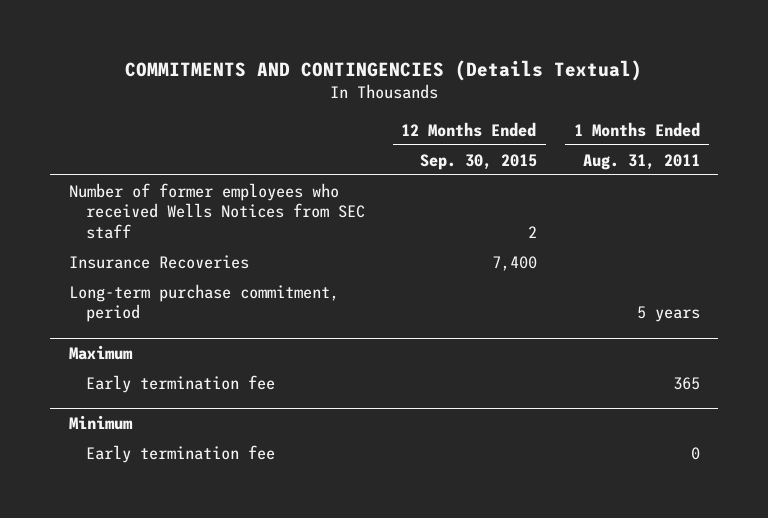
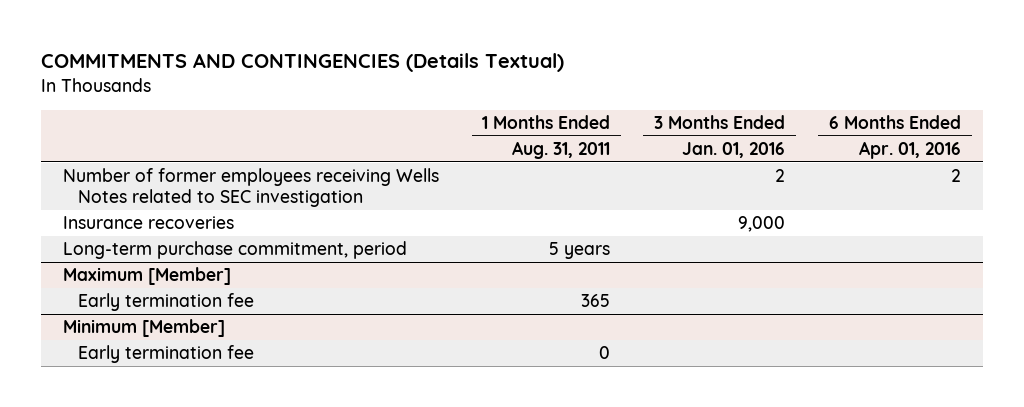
- | 12 Months Ended Sep. 30, 2015 | 1 Months Ended Aug. 31, 2011
+ | 1 Months Ended Aug. 31, 2011 | 3 Months Ended Jan. 01, 2016 | 6 Months Ended Apr. 01, 2016
- Number of former employees who received Wells Notices from SEC staff | 2 |
- Insurance Recoveries | 7,400 |
+ Number of former employees receiving Wells Notes related to SEC investigation | | 2 | 2
+ Insurance recoveries | | 9,000 |
- Maximum
+ Maximum [Member]
- Minimum
+ Minimum [Member]

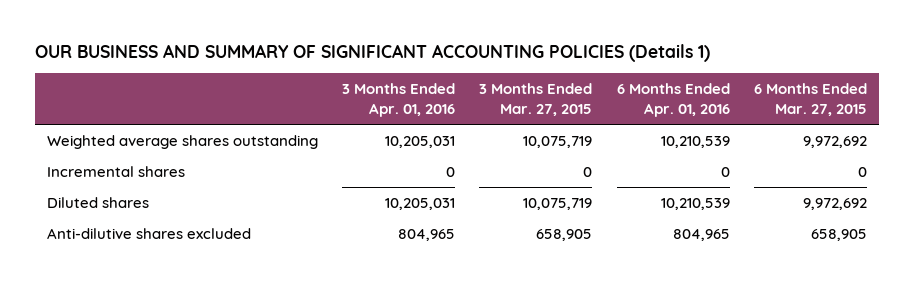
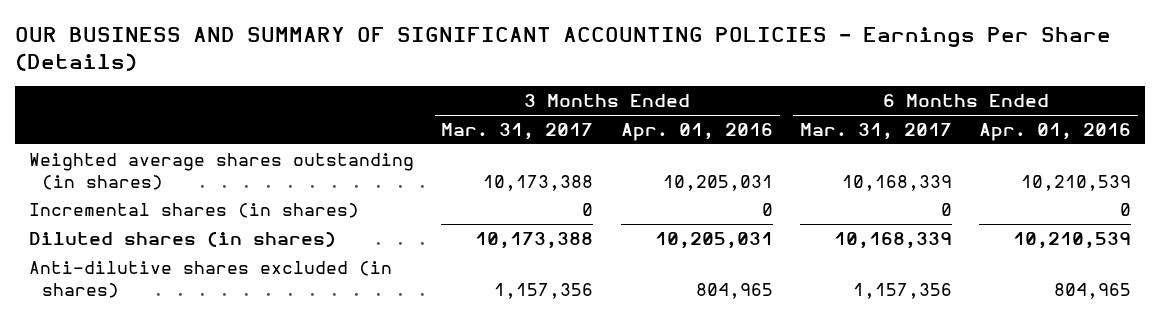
- OUR BUSINESS AND SUMMARY OF SIGNIFICANT ACCOUNTING POLICIES (Details 1)
+ OUR BUSINESS AND SUMMARY OF SIGNIFICANT ACCOUNTING POLICIES - Earnings Per Share (Details)
- | 3 Months Ended Apr. 01, 2016 | 3 Months Ended Mar. 27, 2015 | 6 Months Ended Apr. 01, 2016 | 6 Months Ended Mar. 27, 2015
+ | 3 Months Ended Mar. 31, 2017 | 3 Months Ended Apr. 01, 2016 | 6 Months Ended Mar. 31, 2017 | 6 Months Ended Apr. 01, 2016
- Weighted average shares outstanding | 10,205,031 | 10,075,719 | 10,210,539 | 9,972,692
- Incremental shares | 0 | 0 | 0 | 0
- Diluted shares | 10,205,031 | 10,075,719 | 10,210,539 | 9,972,692
- Anti-dilutive shares excluded | 804,965 | 658,905 | 804,965 | 658,905
+ Weighted average shares outstanding (in shares) | 10,173,388 | 10,205,031 | 10,168,339 | 10,210,539
+ Incremental shares (in shares) | 0 | 0 | 0 | 0
+ Diluted shares (in shares) | 10,173,388 | 10,205,031 | 10,168,339 | 10,210,539
+ Anti-dilutive shares excluded (in shares) | 1,157,356 | 804,965 | 1,157,356 | 804,965

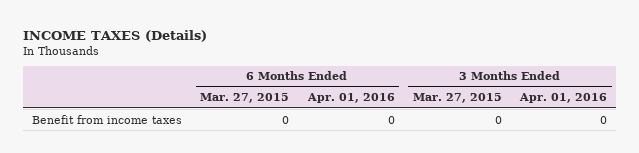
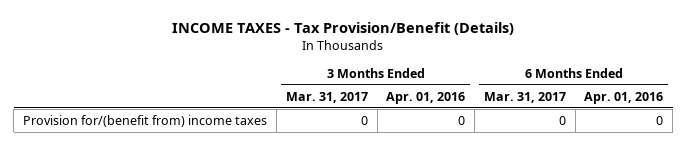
- INCOME TAXES (Details)
+ INCOME TAXES - Tax Provision/Benefit (Details)
- | 6 Months Ended Mar. 27, 2015 | 6 Months Ended Apr. 01, 2016 | 3 Months Ended Mar. 27, 2015 | 3 Months Ended Apr. 01, 2016
+ | 3 Months Ended Mar. 31, 2017 | 3 Months Ended Apr. 01, 2016 | 6 Months Ended Mar. 31, 2017 | 6 Months Ended Apr. 01, 2016
- Benefit from income taxes | 0 | 0 | 0 | 0
+ Provision for/(benefit from) income taxes | 0 | 0 | 0 | 0

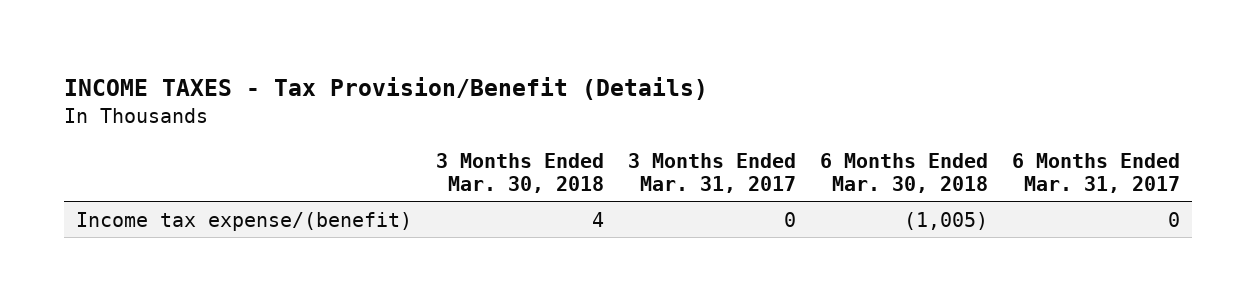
- | 3 Months Ended Mar. 31, 2017 | 3 Months Ended Apr. 01, 2016 | 6 Months Ended Mar. 31, 2017 | 6 Months Ended Apr. 01, 2016
+ | 3 Months Ended Mar. 30, 2018 | 3 Months Ended Mar. 31, 2017 | 6 Months Ended Mar. 30, 2018 | 6 Months Ended Mar. 31, 2017
- Provision for/(benefit from) income taxes | 0 | 0 | 0 | 0
+ Income tax expense/(benefit) | 4 | 0 | (1,005) | 0

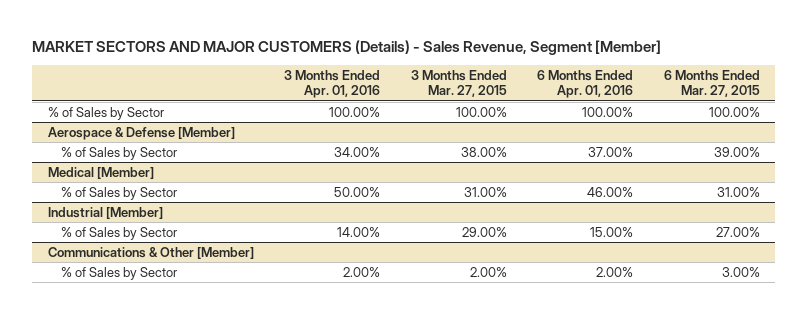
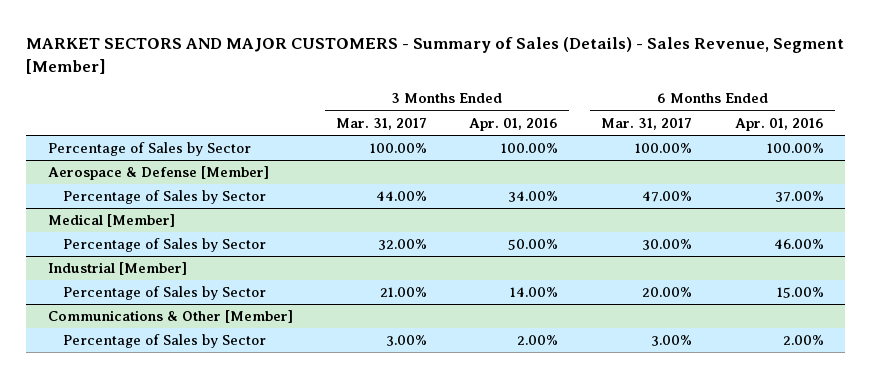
- MARKET SECTORS AND MAJOR CUSTOMERS (Details) - Sales Revenue, Segment [Member]
+ MARKET SECTORS AND MAJOR CUSTOMERS - Summary of Sales (Details) - Sales Revenue, Segment [Member]
- | 3 Months Ended Apr. 01, 2016 | 3 Months Ended Mar. 27, 2015 | 6 Months Ended Apr. 01, 2016 | 6 Months Ended Mar. 27, 2015
+ | 3 Months Ended Mar. 31, 2017 | 3 Months Ended Apr. 01, 2016 | 6 Months Ended Mar. 31, 2017 | 6 Months Ended Apr. 01, 2016
- % of Sales by Sector | 100.00% | 100.00% | 100.00% | 100.00%
+ Percentage of Sales by Sector | 100.00% | 100.00% | 100.00% | 100.00%
@ Aerospace & Defense [Member]
- % of Sales by Sector | 34.00% | 38.00% | 37.00% | 39.00%
+ Percentage of Sales by Sector | 44.00% | 34.00% | 47.00% | 37.00%
@ Medical [Member]
- % of Sales by Sector | 50.00% | 31.00% | 46.00% | 31.00%
+ Percentage of Sales by Sector | 32.00% | 50.00% | 30.00% | 46.00%
@ Industrial [Member]
- % of Sales by Sector | 14.00% | 29.00% | 15.00% | 27.00%
+ Percentage of Sales by Sector | 21.00% | 14.00% | 20.00% | 15.00%
@ Communications & Other [Member]
- % of Sales by Sector | 2.00% | 2.00% | 2.00% | 3.00%
+ Percentage of Sales by Sector | 3.00% | 2.00% | 3.00% | 2.00%

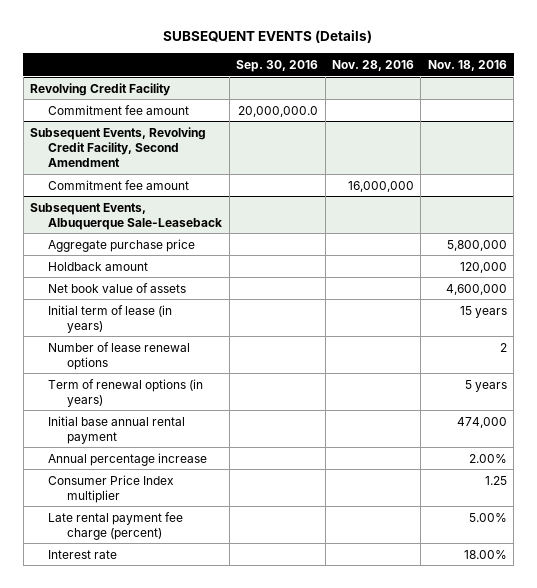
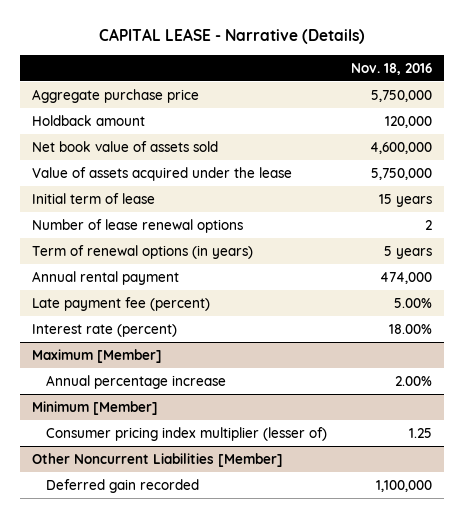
- SUBSEQUENT EVENTS (Details)
+ CAPITAL LEASE - Narrative (Details)
- | Sep. 30, 2016 | Nov. 28, 2016 | Nov. 18, 2016
+ | Nov. 18, 2016
- Revolving Credit Facility
- Commitment fee amount | 20,000,000.0 | |
- Subsequent Events, Revolving Credit Facility, Second Amendment
- Commitment fee amount | | 16,000,000 |
- Subsequent Events, Albuquerque Sale-Leaseback
- Aggregate purchase price | | | 5,800,000
+ Aggregate purchase price | 5,750,000
- Net book value of assets | | | 4,600,000
- Initial term of lease (in years) | | | 15 years
+ Net book value of assets sold | 4,600,000
+ Value of assets acquired under the lease | 5,750,000
+ Initial term of lease | 15 years
- Initial base annual rental payment | | | 474,000
+ Annual rental payment | 474,000
+ Late payment fee (percent) | 5.00%
+ Interest rate (percent) | 18.00%
+ Maximum [Member]
- Consumer Price Index multiplier | | | 1.25
- Late rental payment fee charge (percent) | | | 5.00%
- Interest rate | | | 18.00%
+ Minimum [Member]
+ Consumer pricing index multiplier (lesser of) | 1.25
+ Other Noncurrent Liabilities [Member]
+ Deferred gain recorded | 1,100,000

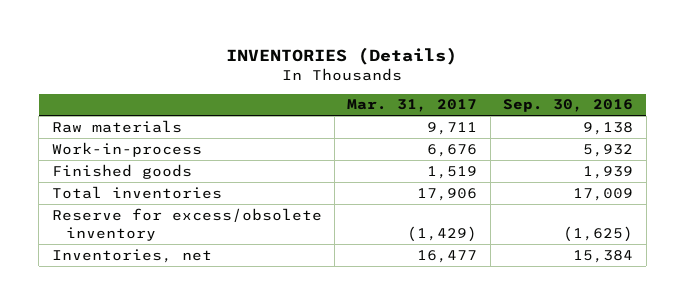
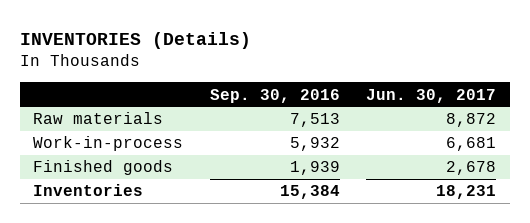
- | Mar. 31, 2017 | Sep. 30, 2016
+ | Sep. 30, 2016 | Jun. 30, 2017
- Raw materials | 9,711 | 9,138
+ Raw materials | 7,513 | 8,872
- Total inventories | 17,906 | 17,009
- Reserve for excess/obsolete inventory | (1,429) | (1,625)
- Inventories, net | 16,477 | 15,384
+ Inventories | 15,384 | 18,231

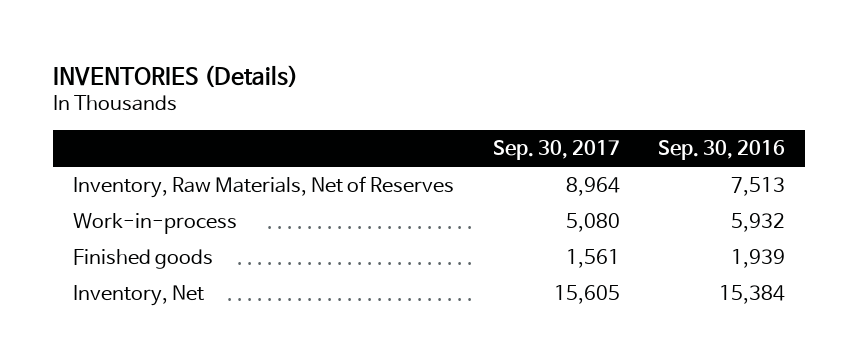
- | Sep. 30, 2016 | Jun. 30, 2017
+ | Sep. 30, 2017 | Sep. 30, 2016
- Raw materials | 7,513 | 8,872
+ Inventory, Raw Materials, Net of Reserves | 8,964 | 7,513
- Inventories | 15,384 | 18,231
+ Inventory, Net | 15,605 | 15,384

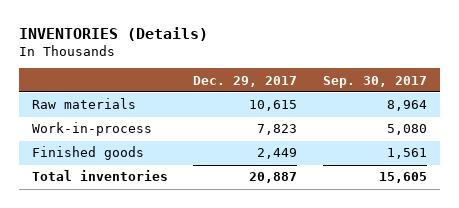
- | Sep. 30, 2017 | Sep. 30, 2016
+ | Dec. 29, 2017 | Sep. 30, 2017
- Inventory, Raw Materials, Net of Reserves | 8,964 | 7,513
+ Raw materials | 10,615 | 8,964
- Inventory, Net | 15,605 | 15,384
+ Total inventories | 20,887 | 15,605

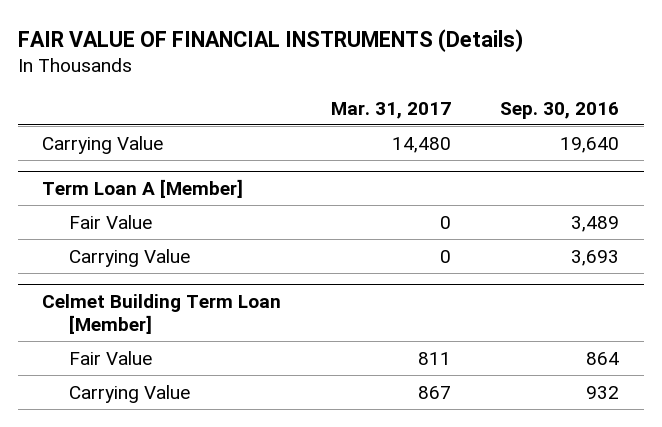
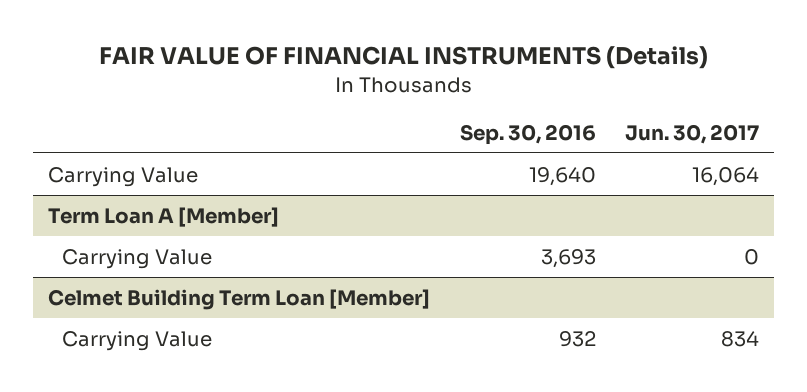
- | Mar. 31, 2017 | Sep. 30, 2016
+ | Sep. 30, 2016 | Jun. 30, 2017
@ Term Loan A [Member]
- Fair Value | 0 | 3,489
@ Celmet Building Term Loan [Member]
- Fair Value | 811 | 864

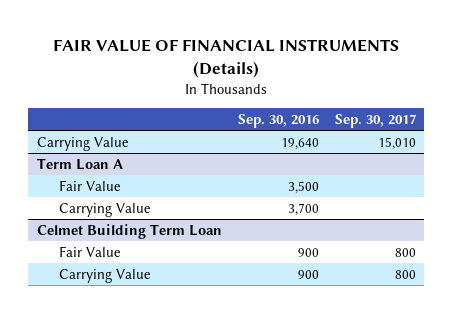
- | Sep. 30, 2016 | Jun. 30, 2017
+ | Sep. 30, 2016 | Sep. 30, 2017
- Term Loan A [Member]
- Carrying Value | 3,693 | 0
- Celmet Building Term Loan [Member]
- Carrying Value | 932 | 834
+ Term Loan A
+ Fair Value | 3,500 |
+ Carrying Value | 3,700 |
+ Celmet Building Term Loan
+ Fair Value | 900 | 800
+ Carrying Value | 900 | 800

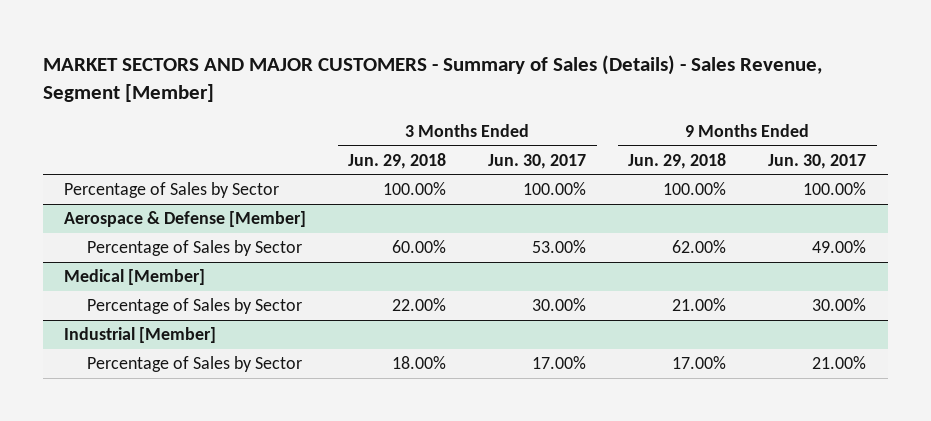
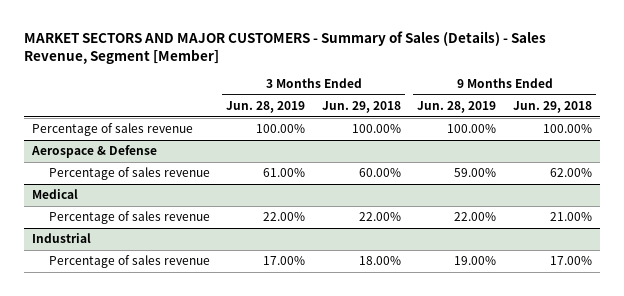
- | 3 Months Ended Jun. 29, 2018 | 3 Months Ended Jun. 30, 2017 | 9 Months Ended Jun. 29, 2018 | 9 Months Ended Jun. 30, 2017
+ | 3 Months Ended Jun. 28, 2019 | 3 Months Ended Jun. 29, 2018 | 9 Months Ended Jun. 28, 2019 | 9 Months Ended Jun. 29, 2018
- Percentage of Sales by Sector | 100.00% | 100.00% | 100.00% | 100.00%
- Aerospace & Defense [Member]
- Percentage of Sales by Sector | 60.00% | 53.00% | 62.00% | 49.00%
- Medical [Member]
- Percentage of Sales by Sector | 22.00% | 30.00% | 21.00% | 30.00%
- Industrial [Member]
- Percentage of Sales by Sector | 18.00% | 17.00% | 17.00% | 21.00%
+ Percentage of sales revenue | 100.00% | 100.00% | 100.00% | 100.00%
+ Aerospace & Defense
+ Percentage of sales revenue | 61.00% | 60.00% | 59.00% | 62.00%
+ Medical
+ Percentage of sales revenue | 22.00% | 22.00% | 22.00% | 21.00%
+ Industrial
+ Percentage of sales revenue | 17.00% | 18.00% | 19.00% | 17.00%

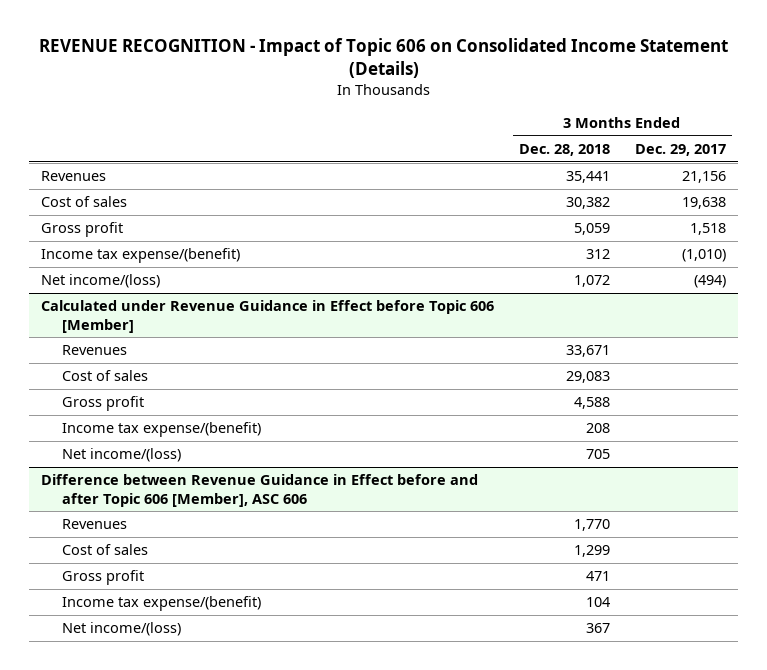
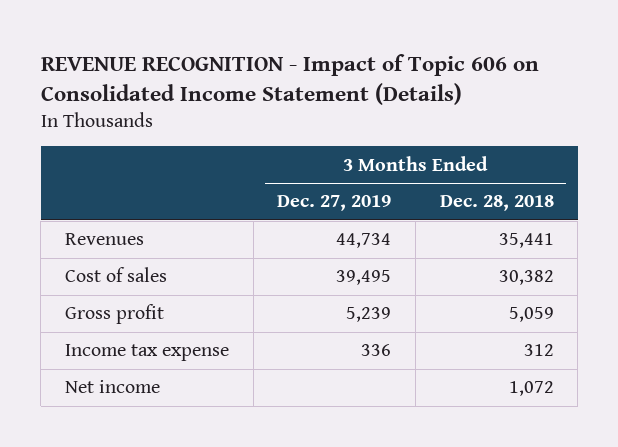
- | 3 Months Ended Dec. 28, 2018 | 3 Months Ended Dec. 29, 2017
+ | 3 Months Ended Dec. 27, 2019 | 3 Months Ended Dec. 28, 2018
- Income tax expense/(benefit) | 312 | (1,010)
- Net income/(loss) | 1,072 | (494)
- Calculated under Revenue Guidance in Effect before Topic 606 [Member]
- Revenues | 33,671 |
- Cost of sales | 29,083 |
- Gross profit | 4,588 |
- Income tax expense/(benefit) | 208 |
- Net income/(loss) | 705 |
- Difference between Revenue Guidance in Effect before and after Topic 606 [Member], ASC 606
- Revenues | 1,770 |
- Cost of sales | 1,299 |
- Gross profit | 471 |
- Income tax expense/(benefit) | 104 |
- Net income/(loss) | 367 |
+ Income tax expense | 336 | 312
+ Net income | | 1,072

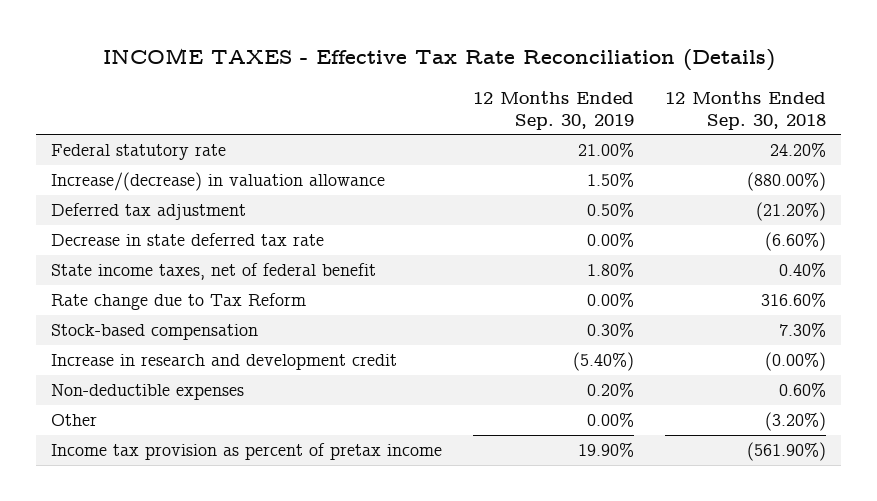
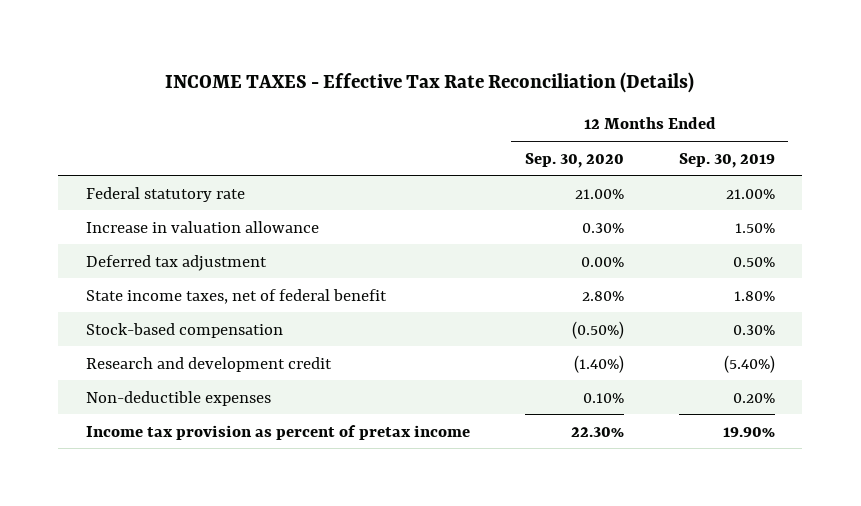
- | 12 Months Ended Sep. 30, 2019 | 12 Months Ended Sep. 30, 2018
+ | 12 Months Ended Sep. 30, 2020 | 12 Months Ended Sep. 30, 2019
- Increase/(decrease) in valuation allowance | 1.50% | (880.00%)
+ Increase in valuation allowance | 0.30% | 1.50%
- Decrease in state deferred tax rate | 0.00% | (6.60%)
- Rate change due to Tax Reform | 0.00% | 316.60%
- Increase in research and development credit | (5.40%) | (0.00%)
+ Research and development credit | (1.40%) | (5.40%)
- Other | 0.00% | (3.20%)

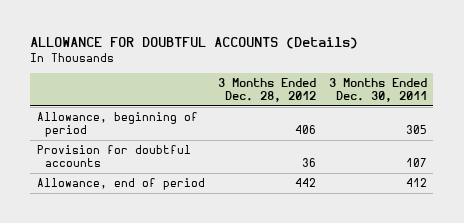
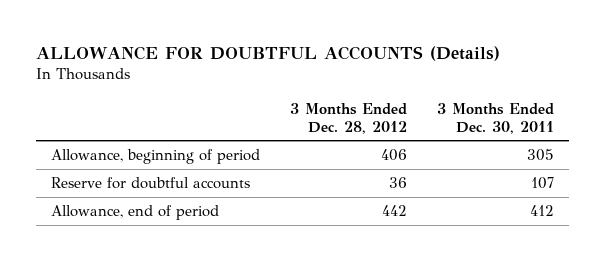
- Provision for doubtful accounts | 36 | 107
+ Reserve for doubtful accounts | 36 | 107

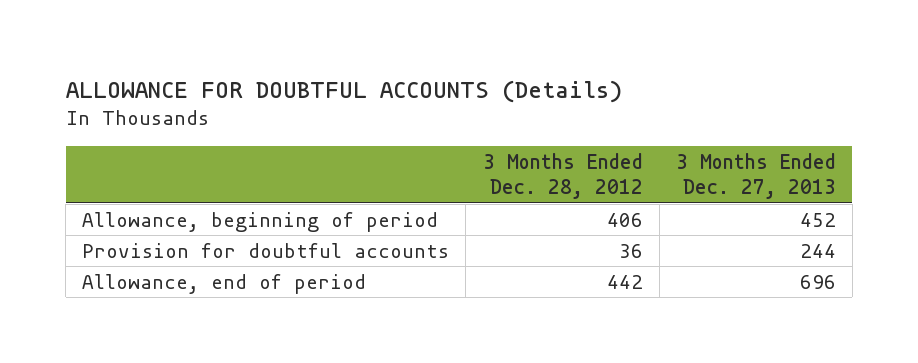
- | 3 Months Ended Dec. 28, 2012 | 3 Months Ended Dec. 30, 2011
+ | 3 Months Ended Dec. 28, 2012 | 3 Months Ended Dec. 27, 2013
- Reserve for doubtful accounts | 36 | 107
+ Provision for doubtful accounts | 36 | 244

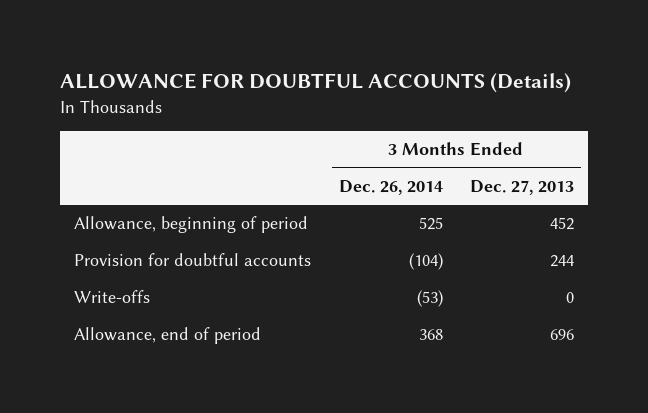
- | 3 Months Ended Dec. 28, 2012 | 3 Months Ended Dec. 27, 2013
+ | 3 Months Ended Dec. 26, 2014 | 3 Months Ended Dec. 27, 2013
+ Write-offs | (53) | 0

